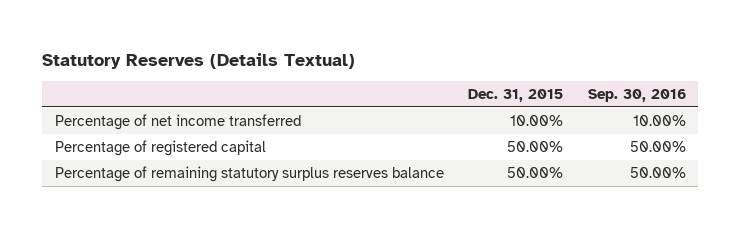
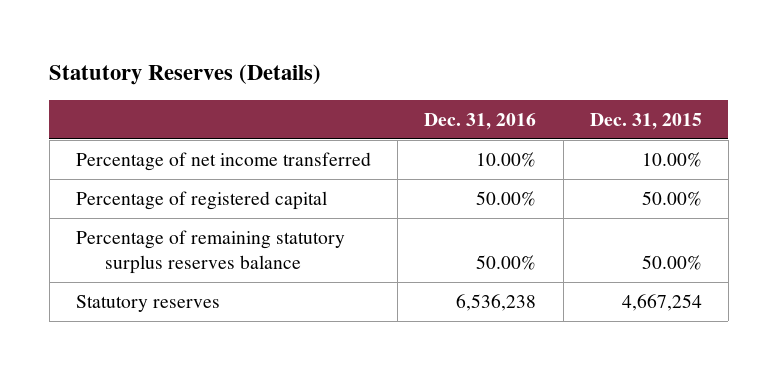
- Statutory Reserves (Details Textual)
+ Statutory Reserves (Details)
- | Dec. 31, 2015 | Sep. 30, 2016
+ | Dec. 31, 2016 | Dec. 31, 2015
+ Statutory reserves | 6,536,238 | 4,667,254

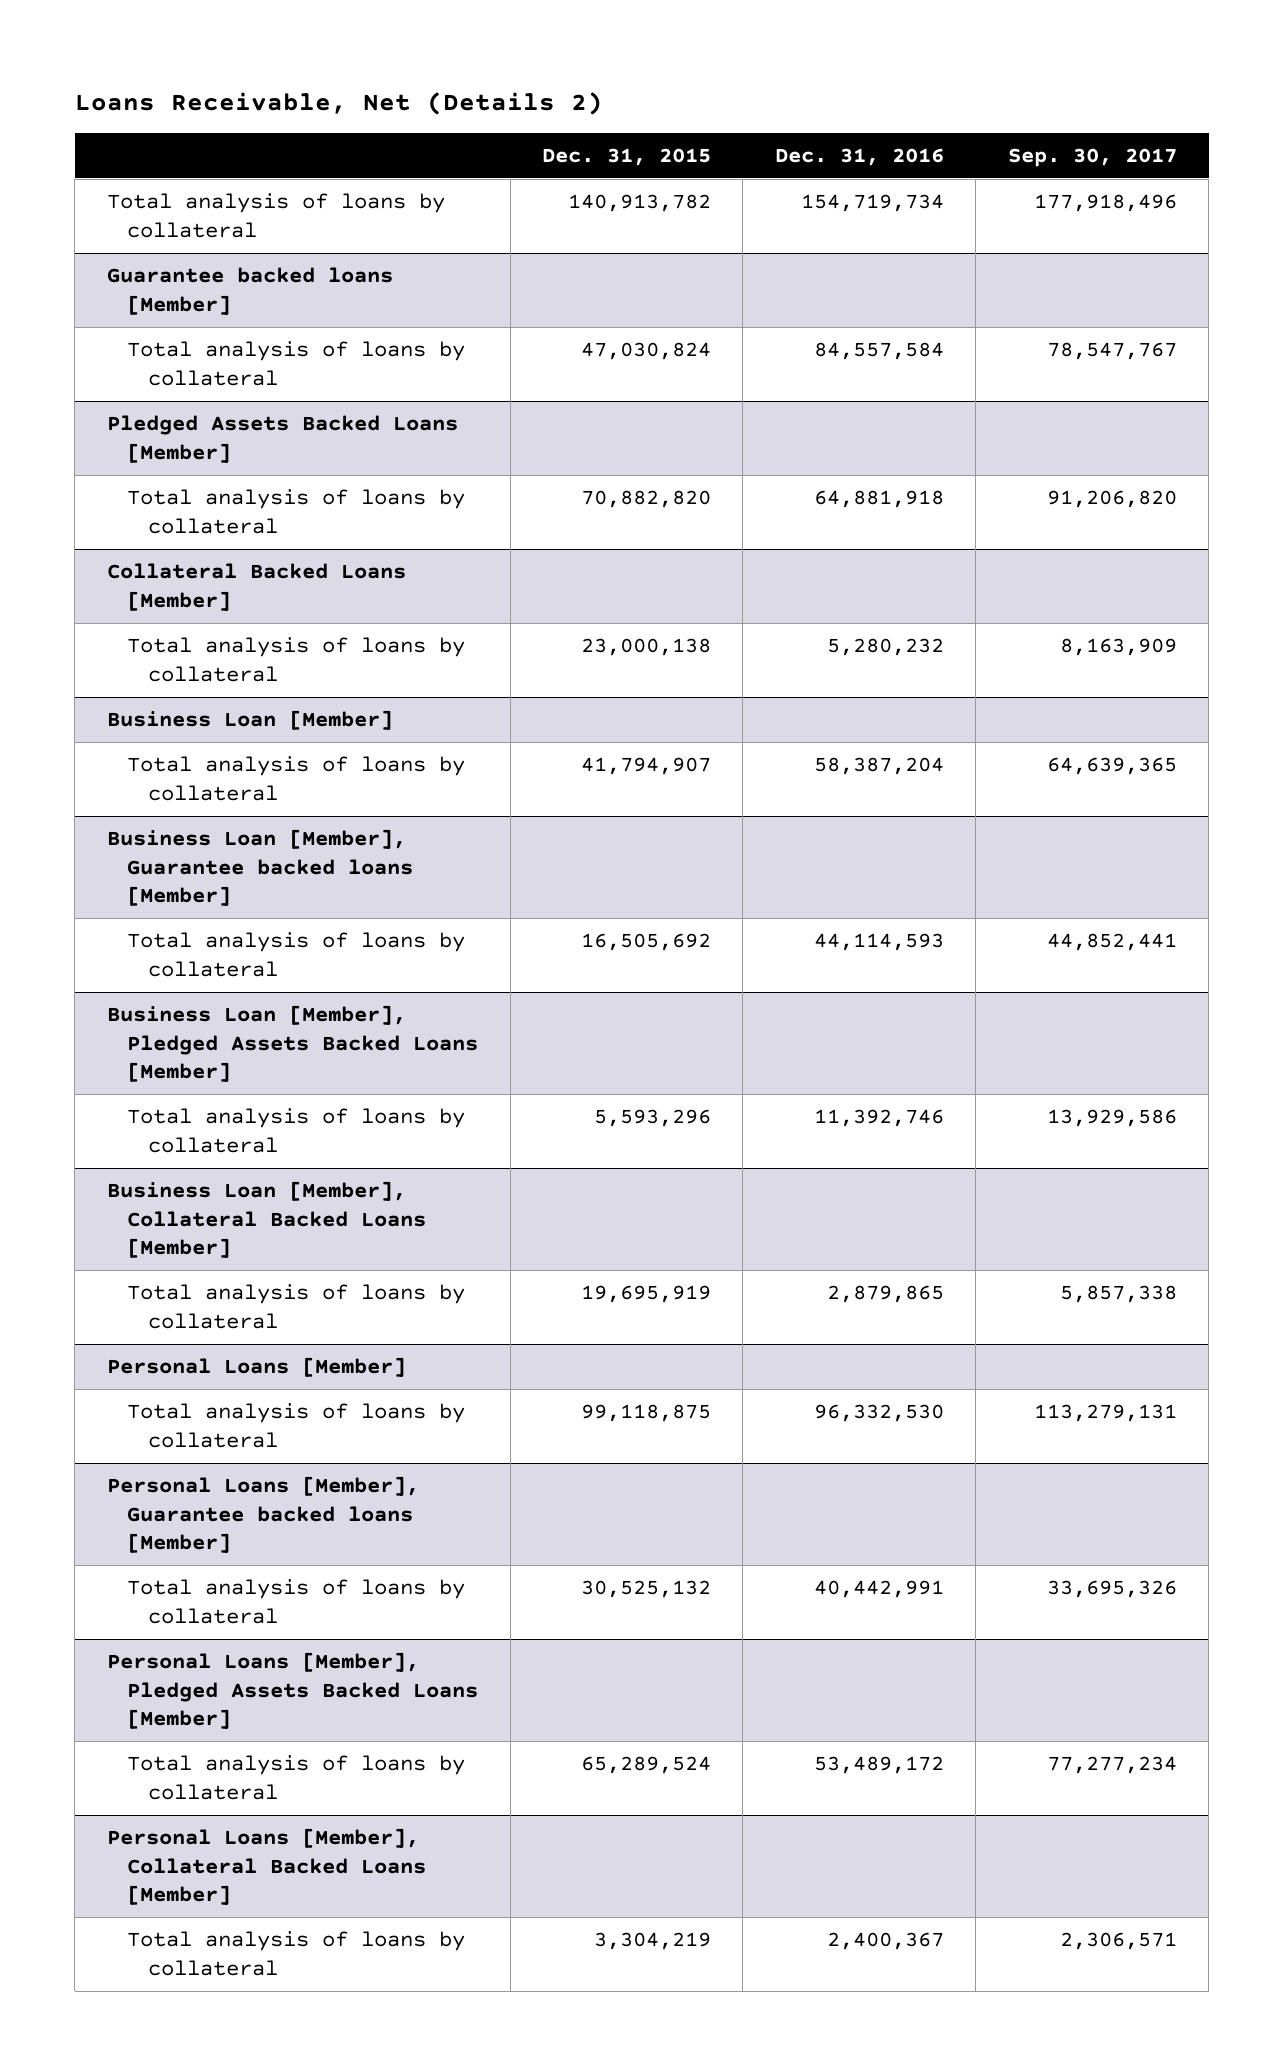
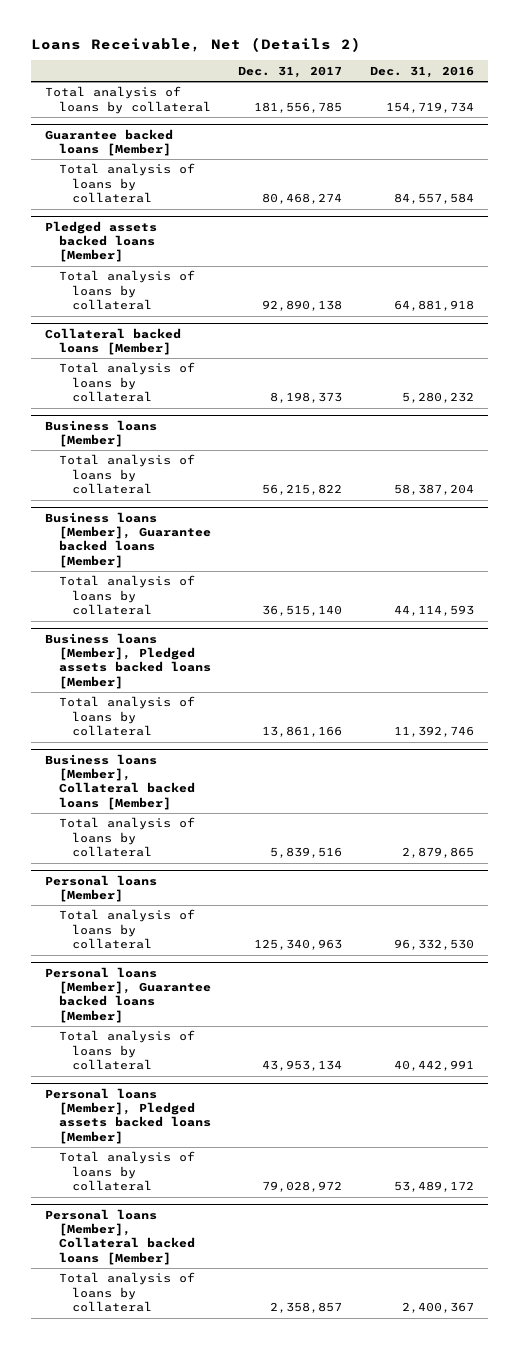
- | Dec. 31, 2015 | Dec. 31, 2016 | Sep. 30, 2017
+ | Dec. 31, 2017 | Dec. 31, 2016
- Pledged Assets Backed Loans [Member]
+ Pledged assets backed loans [Member]
- Collateral Backed Loans [Member]
+ Collateral backed loans [Member]
- Business Loan [Member]
+ Business loans [Member]
- Business Loan [Member], Guarantee backed loans [Member]
+ Business loans [Member], Guarantee backed loans [Member]
- Business Loan [Member], Pledged Assets Backed Loans [Member]
+ Business loans [Member], Pledged assets backed loans [Member]
- Business Loan [Member], Collateral Backed Loans [Member]
+ Business loans [Member], Collateral backed loans [Member]
- Personal Loans [Member]
+ Personal loans [Member]
- Personal Loans [Member], Guarantee backed loans [Member]
+ Personal loans [Member], Guarantee backed loans [Member]
- Personal Loans [Member], Pledged Assets Backed Loans [Member]
+ Personal loans [Member], Pledged assets backed loans [Member]
- Personal Loans [Member], Collateral Backed Loans [Member]
+ Personal loans [Member], Collateral backed loans [Member]

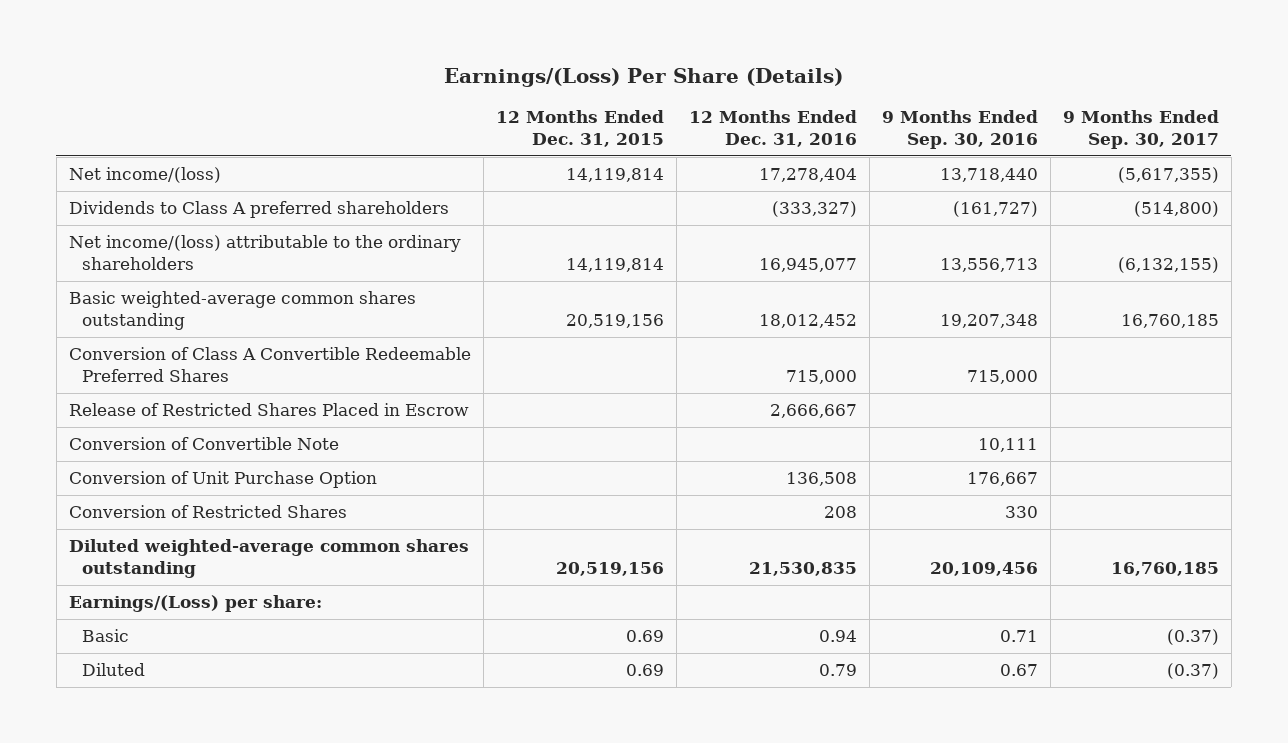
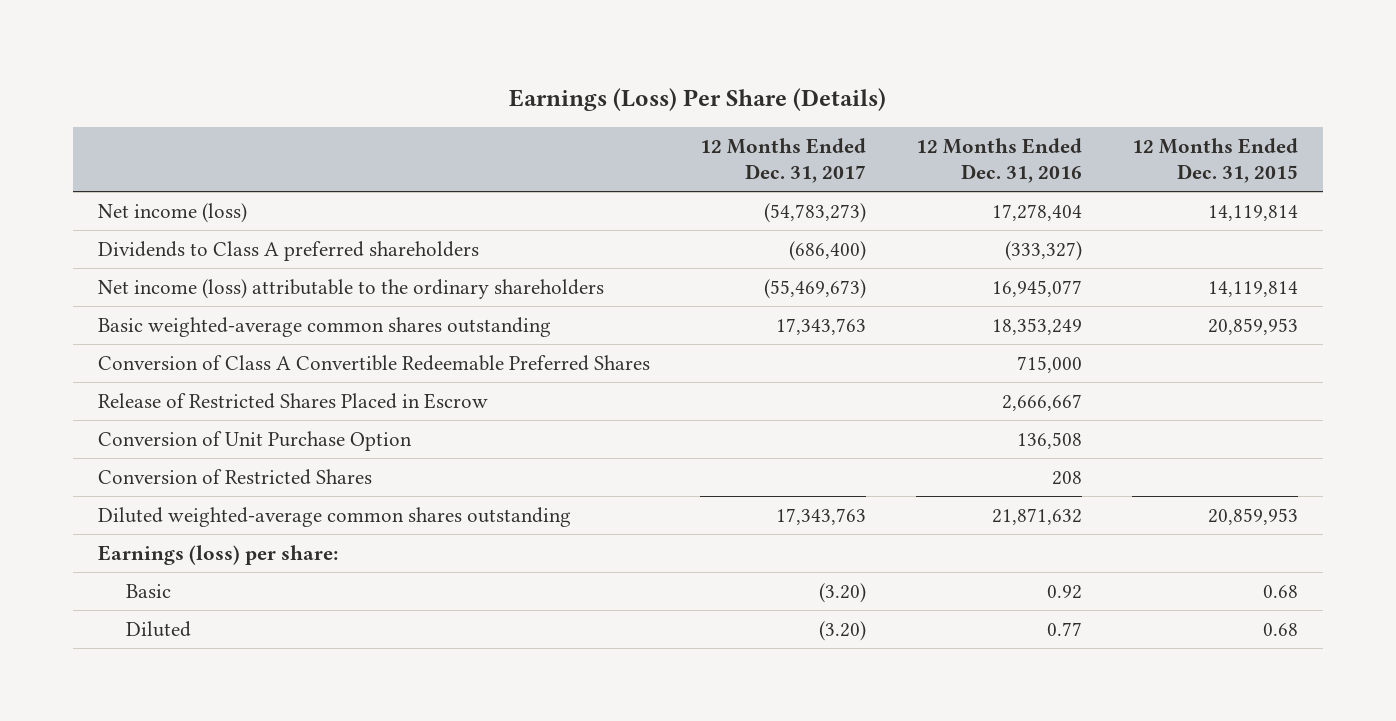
- Earnings/(Loss) Per Share (Details)
+ Earnings (Loss) Per Share (Details)
- | 12 Months Ended Dec. 31, 2015 | 12 Months Ended Dec. 31, 2016 | 9 Months Ended Sep. 30, 2016 | 9 Months Ended Sep. 30, 2017
+ | 12 Months Ended Dec. 31, 2017 | 12 Months Ended Dec. 31, 2016 | 12 Months Ended Dec. 31, 2015
- Net income/(loss) | 14,119,814 | 17,278,404 | 13,718,440 | (5,617,355)
+ Net income (loss) | (54,783,273) | 17,278,404 | 14,119,814
- Net income/(loss) attributable to the ordinary shareholders | 14,119,814 | 16,945,077 | 13,556,713 | (6,132,155)
- Basic weighted-average common shares outstanding | 20,519,156 | 18,012,452 | 19,207,348 | 16,760,185
+ Net income (loss) attributable to the ordinary shareholders | (55,469,673) | 16,945,077 | 14,119,814
+ Basic weighted-average common shares outstanding | 17,343,763 | 18,353,249 | 20,859,953
- Conversion of Convertible Note | | | 10,111 |
- Diluted weighted-average common shares outstanding | 20,519,156 | 21,530,835 | 20,109,456 | 16,760,185
- Earnings/(Loss) per share:
- Basic | 0.69 | 0.94 | 0.71 | (0.37)
- Diluted | 0.69 | 0.79 | 0.67 | (0.37)
+ Diluted weighted-average common shares outstanding | 17,343,763 | 21,871,632 | 20,859,953
+ Earnings (loss) per share:
+ Basic | (3.20) | 0.92 | 0.68
+ Diluted | (3.20) | 0.77 | 0.68

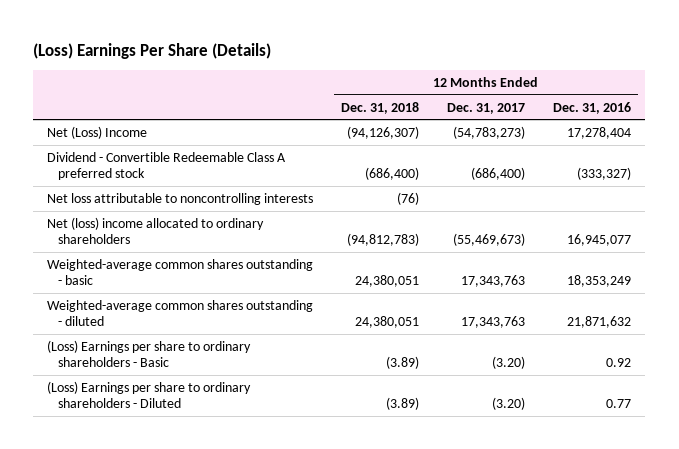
- Earnings (Loss) Per Share (Details)
+ (Loss) Earnings Per Share (Details)
- | 12 Months Ended Dec. 31, 2017 | 12 Months Ended Dec. 31, 2016 | 12 Months Ended Dec. 31, 2015
+ | 12 Months Ended Dec. 31, 2018 | 12 Months Ended Dec. 31, 2017 | 12 Months Ended Dec. 31, 2016
- Net income (loss) | (54,783,273) | 17,278,404 | 14,119,814
- Dividends to Class A preferred shareholders | (686,400) | (333,327) |
- Net income (loss) attributable to the ordinary shareholders | (55,469,673) | 16,945,077 | 14,119,814
- Basic weighted-average common shares outstanding | 17,343,763 | 18,353,249 | 20,859,953
- Conversion of Class A Convertible Redeemable Preferred Shares | | 715,000 |
- Release of Restricted Shares Placed in Escrow | | 2,666,667 |
- Conversion of Unit Purchase Option | | 136,508 |
- Conversion of Restricted Shares | | 208 |
- Diluted weighted-average common shares outstanding | 17,343,763 | 21,871,632 | 20,859,953
- Earnings (loss) per share:
- Basic | (3.20) | 0.92 | 0.68
- Diluted | (3.20) | 0.77 | 0.68
+ Net (Loss) Income | (94,126,307) | (54,783,273) | 17,278,404
+ Dividend - Convertible Redeemable Class A preferred stock | (686,400) | (686,400) | (333,327)
+ Net loss attributable to noncontrolling interests | (76) | |
+ Net (loss) income allocated to ordinary shareholders | (94,812,783) | (55,469,673) | 16,945,077
+ Weighted-average common shares outstanding - basic | 24,380,051 | 17,343,763 | 18,353,249
+ Weighted-average common shares outstanding - diluted | 24,380,051 | 17,343,763 | 21,871,632
+ (Loss) Earnings per share to ordinary shareholders - Basic | (3.89) | (3.20) | 0.92
+ (Loss) Earnings per share to ordinary shareholders - Diluted | (3.89) | (3.20) | 0.77

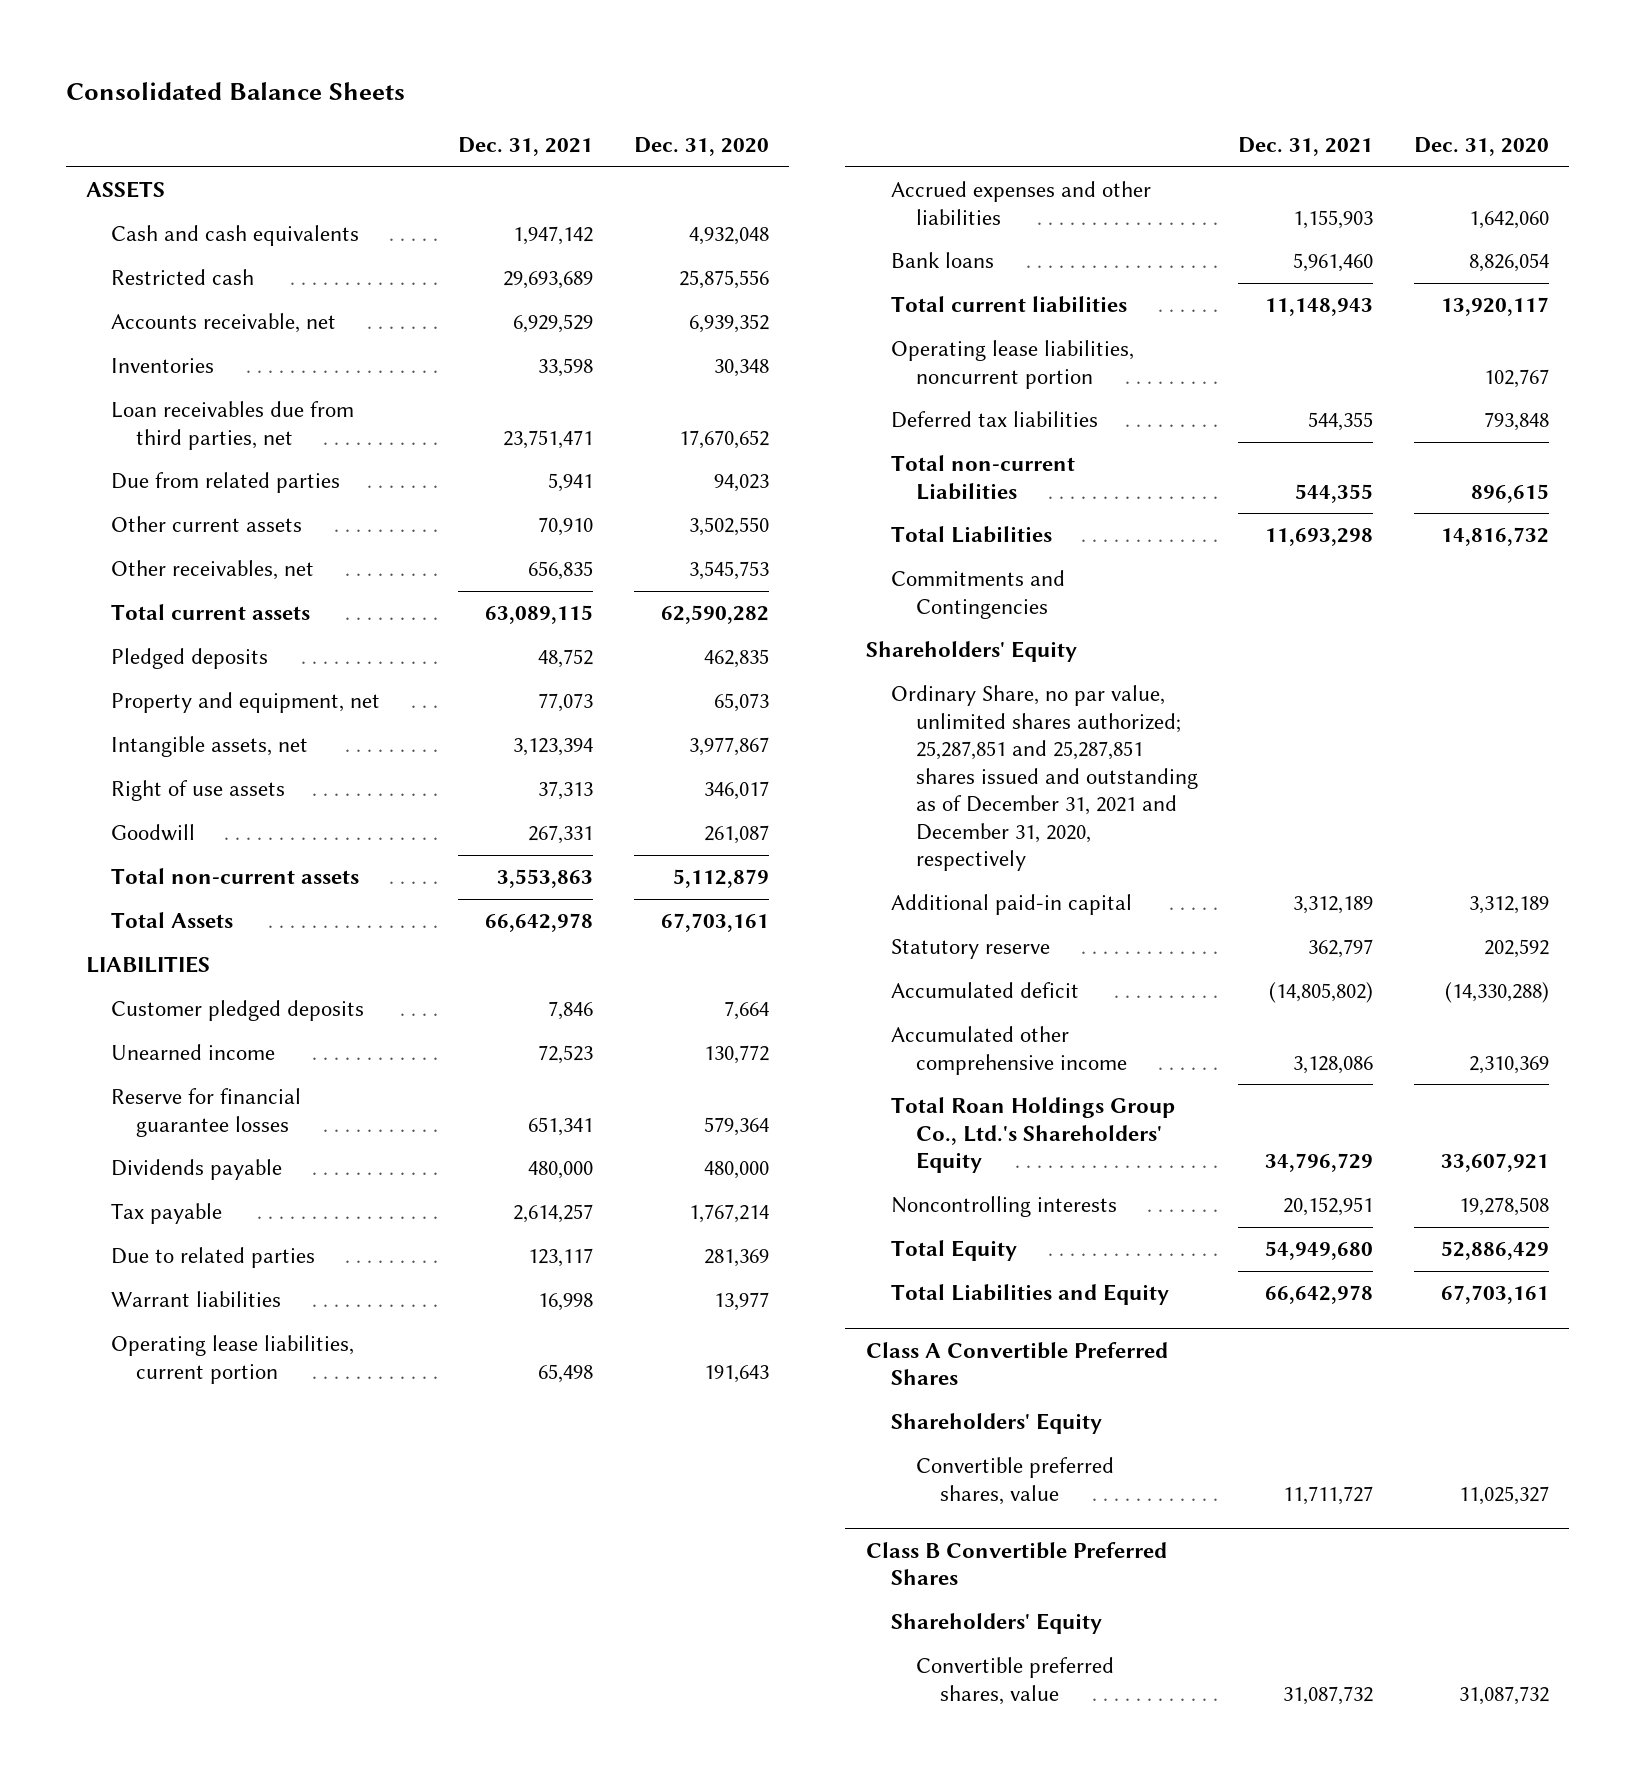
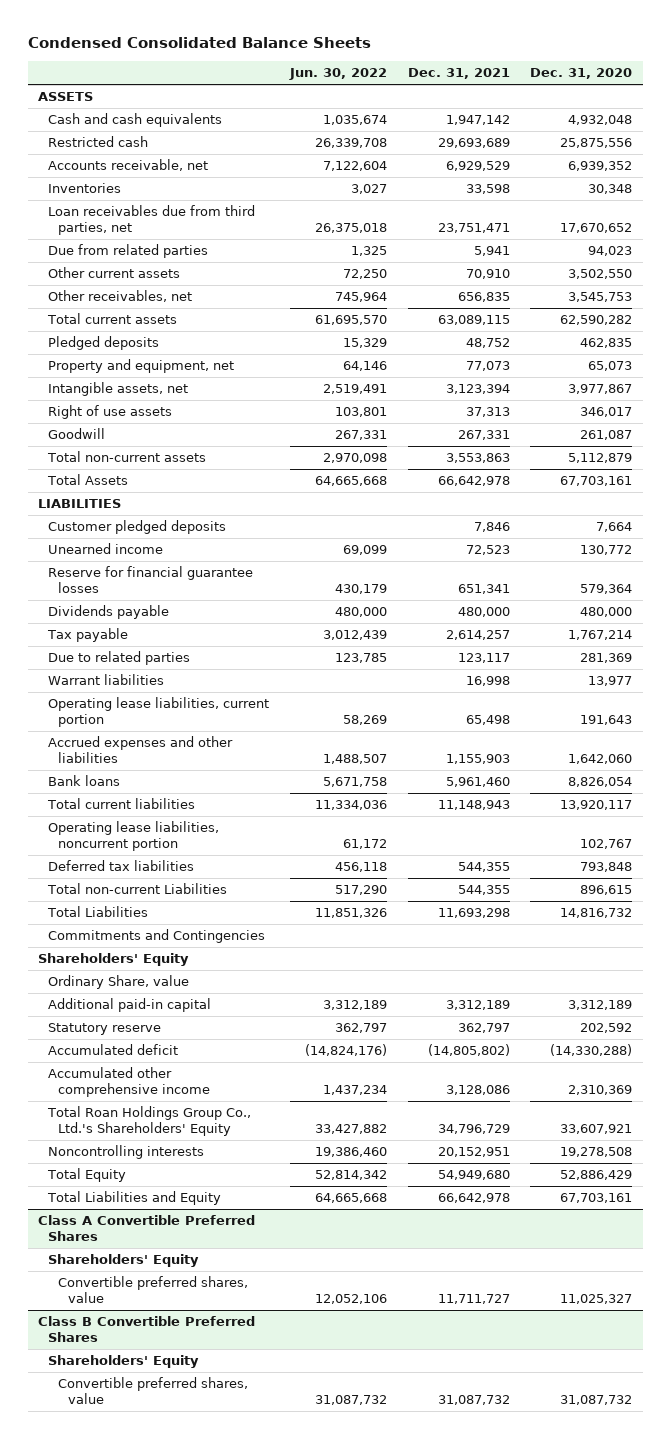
- Consolidated Balance Sheets
+ Condensed Consolidated Balance Sheets
- | Dec. 31, 2021 | Dec. 31, 2020
+ | Jun. 30, 2022 | Dec. 31, 2021 | Dec. 31, 2020
- Ordinary Share, no par value, unlimited shares authorized; 25,287,851 and 25,287,851 shares issued and outstanding as of December 31, 2021 and December 31, 2020, respectively
+ Ordinary Share, value

